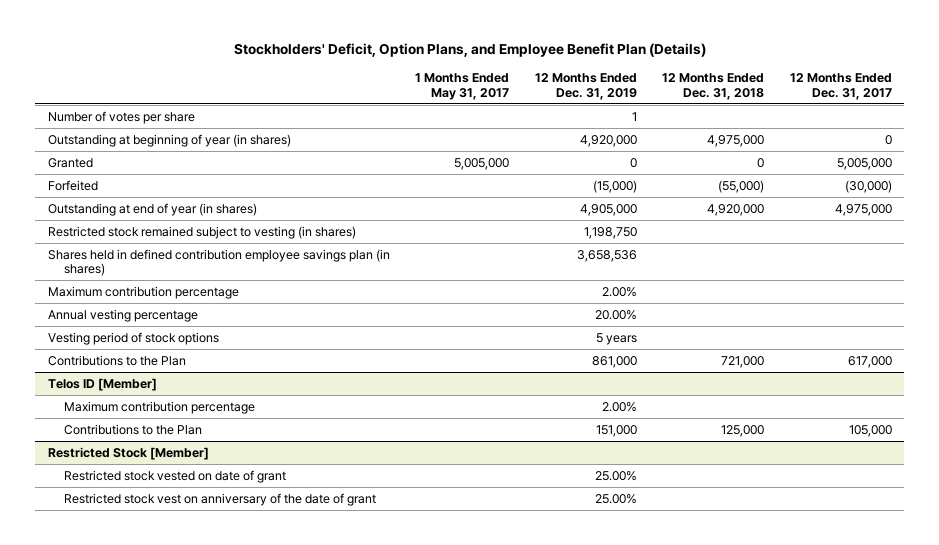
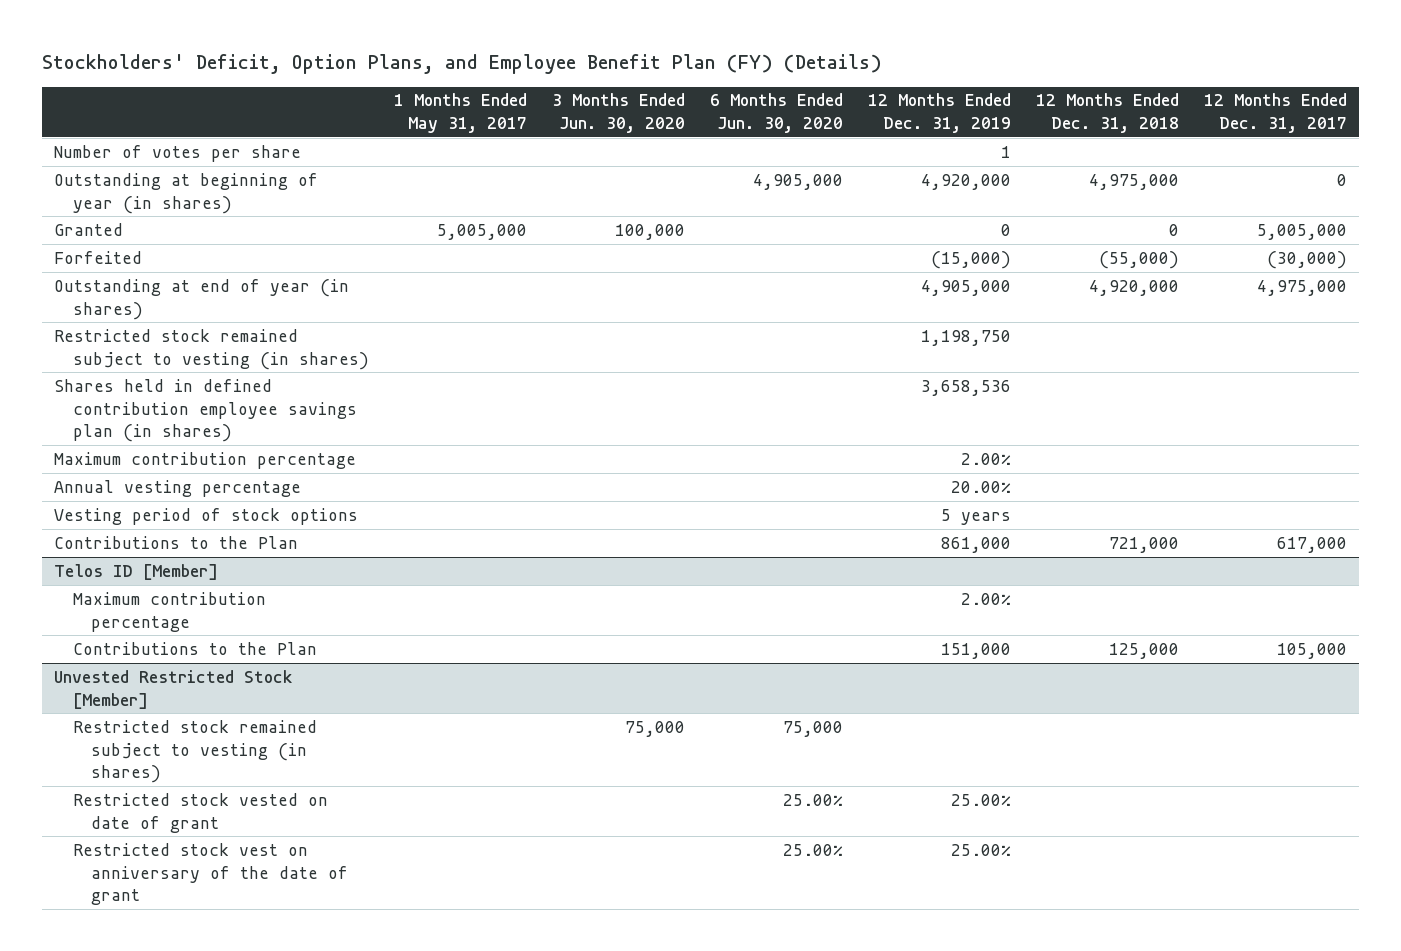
- Stockholders' Deficit, Option Plans, and Employee Benefit Plan (Details)
+ Stockholders' Deficit, Option Plans, and Employee Benefit Plan (FY) (Details)
- | 1 Months Ended May 31, 2017 | 12 Months Ended Dec. 31, 2019 | 12 Months Ended Dec. 31, 2018 | 12 Months Ended Dec. 31, 2017
+ | 1 Months Ended May 31, 2017 | 3 Months Ended Jun. 30, 2020 | 6 Months Ended Jun. 30, 2020 | 12 Months Ended Dec. 31, 2019 | 12 Months Ended Dec. 31, 2018 | 12 Months Ended Dec. 31, 2017
- Restricted Stock [Member]
+ Unvested Restricted Stock [Member]
+ Restricted stock remained subject to vesting (in shares) | | 75,000 | 75,000 | | |

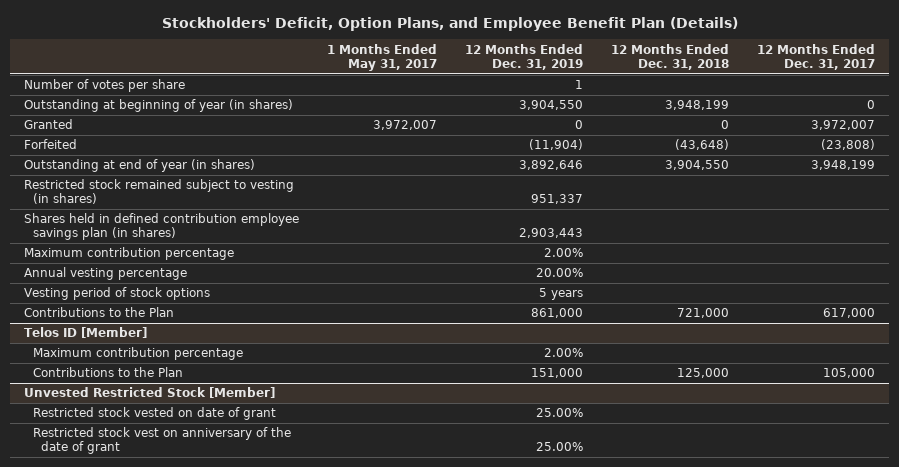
- Stockholders' Deficit, Option Plans, and Employee Benefit Plan (FY) (Details)
+ Stockholders' Deficit, Option Plans, and Employee Benefit Plan (Details)
- | 1 Months Ended May 31, 2017 | 3 Months Ended Jun. 30, 2020 | 6 Months Ended Jun. 30, 2020 | 12 Months Ended Dec. 31, 2019 | 12 Months Ended Dec. 31, 2018 | 12 Months Ended Dec. 31, 2017
+ | 1 Months Ended May 31, 2017 | 12 Months Ended Dec. 31, 2019 | 12 Months Ended Dec. 31, 2018 | 12 Months Ended Dec. 31, 2017
- Outstanding at beginning of year (in shares) | | | 4,905,000 | 4,920,000 | 4,975,000 | 0
- Granted | 5,005,000 | 100,000 | | 0 | 0 | 5,005,000
- Forfeited | | | | (15,000) | (55,000) | (30,000)
- Outstanding at end of year (in shares) | | | | 4,905,000 | 4,920,000 | 4,975,000
- Restricted stock remained subject to vesting (in shares) | | | | 1,198,750 | |
- Shares held in defined contribution employee savings plan (in shares) | | | | 3,658,536 | |
+ Outstanding at beginning of year (in shares) | | 3,904,550 | 3,948,199 | 0
+ Granted | 3,972,007 | 0 | 0 | 3,972,007
+ Forfeited | | (11,904) | (43,648) | (23,808)
+ Outstanding at end of year (in shares) | | 3,892,646 | 3,904,550 | 3,948,199
+ Restricted stock remained subject to vesting (in shares) | | 951,337 | |
+ Shares held in defined contribution employee savings plan (in shares) | | 2,903,443 | |
@ Unvested Restricted Stock [Member]
- Restricted stock remained subject to vesting (in shares) | | 75,000 | 75,000 | | |

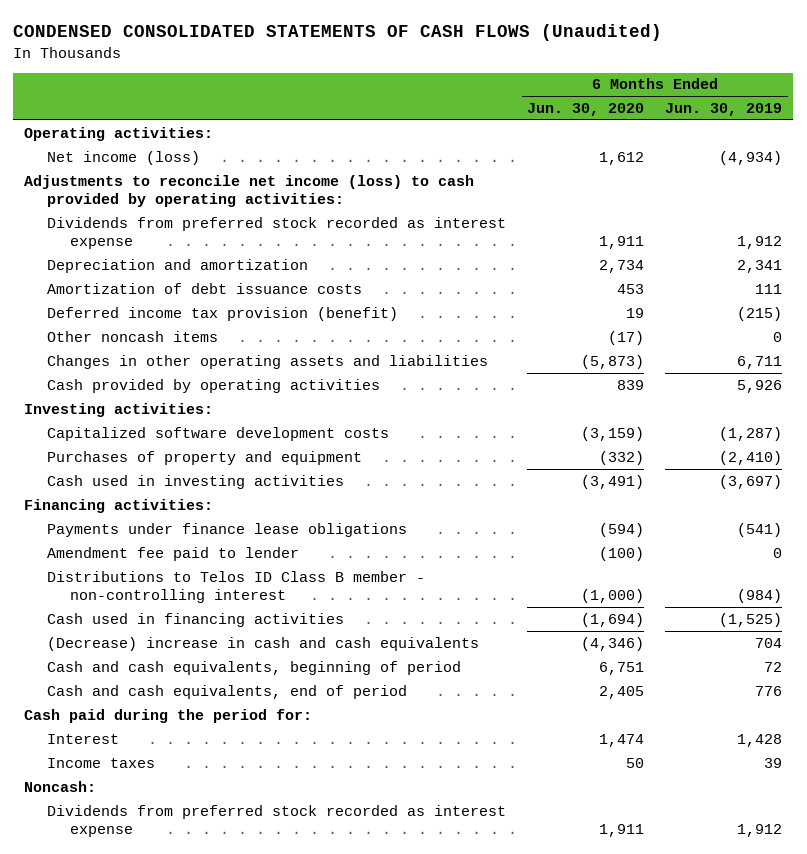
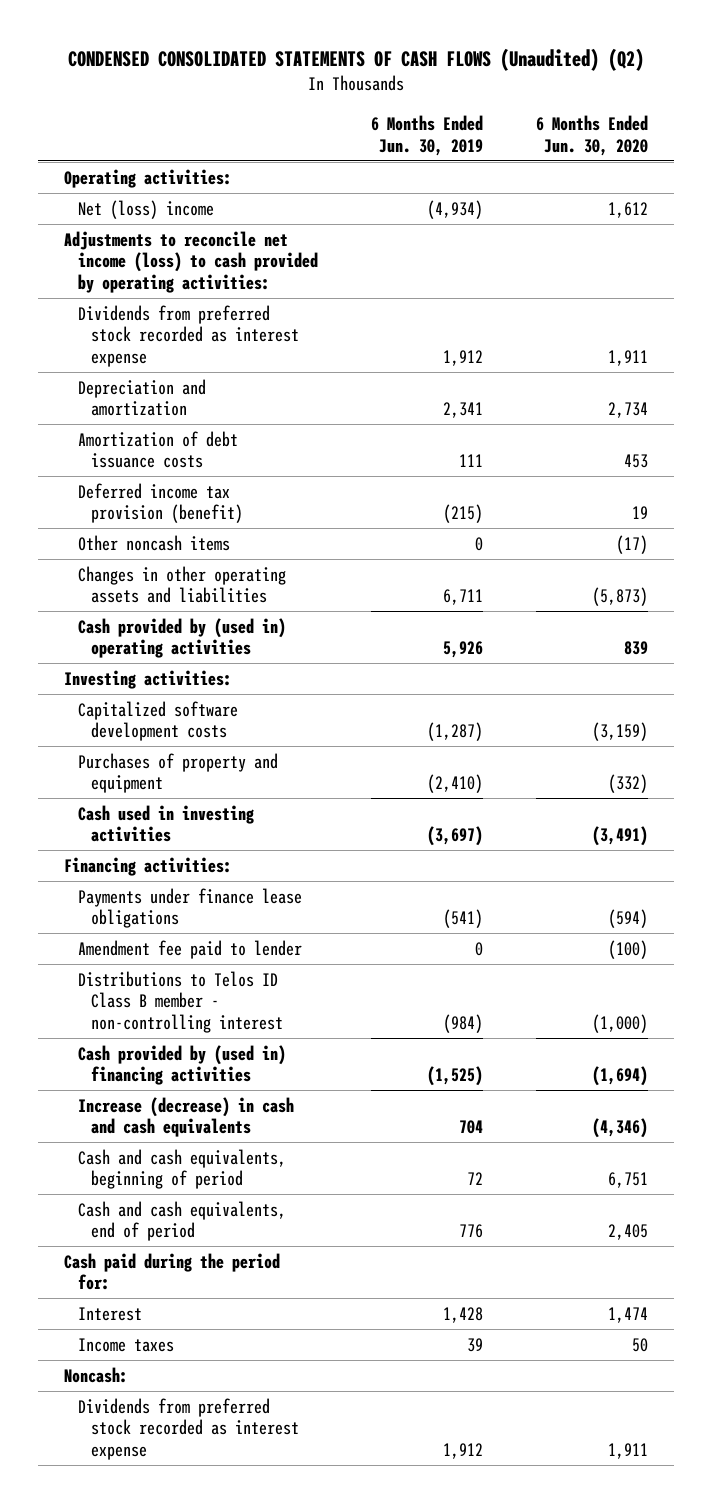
- CONDENSED CONSOLIDATED STATEMENTS OF CASH FLOWS (Unaudited)
+ CONDENSED CONSOLIDATED STATEMENTS OF CASH FLOWS (Unaudited) (Q2)
- | 6 Months Ended Jun. 30, 2020 | 6 Months Ended Jun. 30, 2019
+ | 6 Months Ended Jun. 30, 2019 | 6 Months Ended Jun. 30, 2020
- Net income (loss) | 1,612 | (4,934)
+ Net (loss) income | (4,934) | 1,612
- Cash provided by operating activities | 839 | 5,926
+ Cash provided by (used in) operating activities | 5,926 | 839
- Cash used in financing activities | (1,694) | (1,525)
- (Decrease) increase in cash and cash equivalents | (4,346) | 704
+ Cash provided by (used in) financing activities | (1,525) | (1,694)
+ Increase (decrease) in cash and cash equivalents | 704 | (4,346)

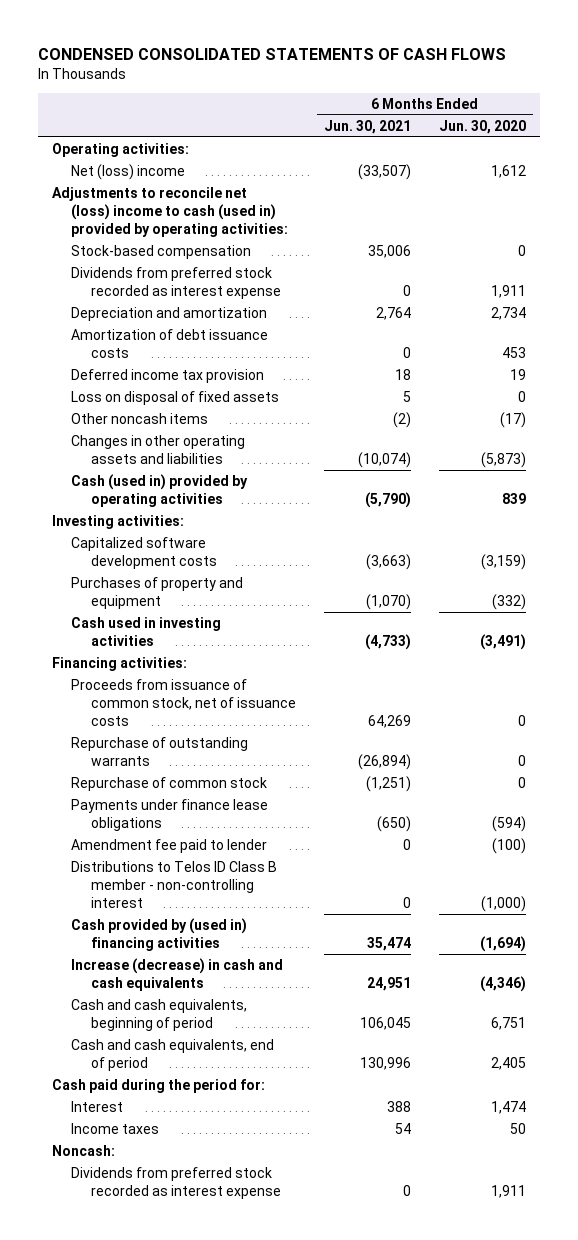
- CONDENSED CONSOLIDATED STATEMENTS OF CASH FLOWS (Unaudited) (Q2)
+ CONDENSED CONSOLIDATED STATEMENTS OF CASH FLOWS
- | 6 Months Ended Jun. 30, 2019 | 6 Months Ended Jun. 30, 2020
+ | 6 Months Ended Jun. 30, 2021 | 6 Months Ended Jun. 30, 2020
- Adjustments to reconcile net income (loss) to cash provided by operating activities:
+ Adjustments to reconcile net (loss) income to cash (used in) provided by operating activities:
+ Stock-based compensation | 35,006 | 0
- Deferred income tax provision (benefit) | (215) | 19
+ Deferred income tax provision | 18 | 19
+ Loss on disposal of fixed assets | 5 | 0
- Cash provided by (used in) operating activities | 5,926 | 839
+ Cash (used in) provided by operating activities | (5,790) | 839
+ Proceeds from issuance of common stock, net of issuance costs | 64,269 | 0
+ Repurchase of outstanding warrants | (26,894) | 0
+ Repurchase of common stock | (1,251) | 0

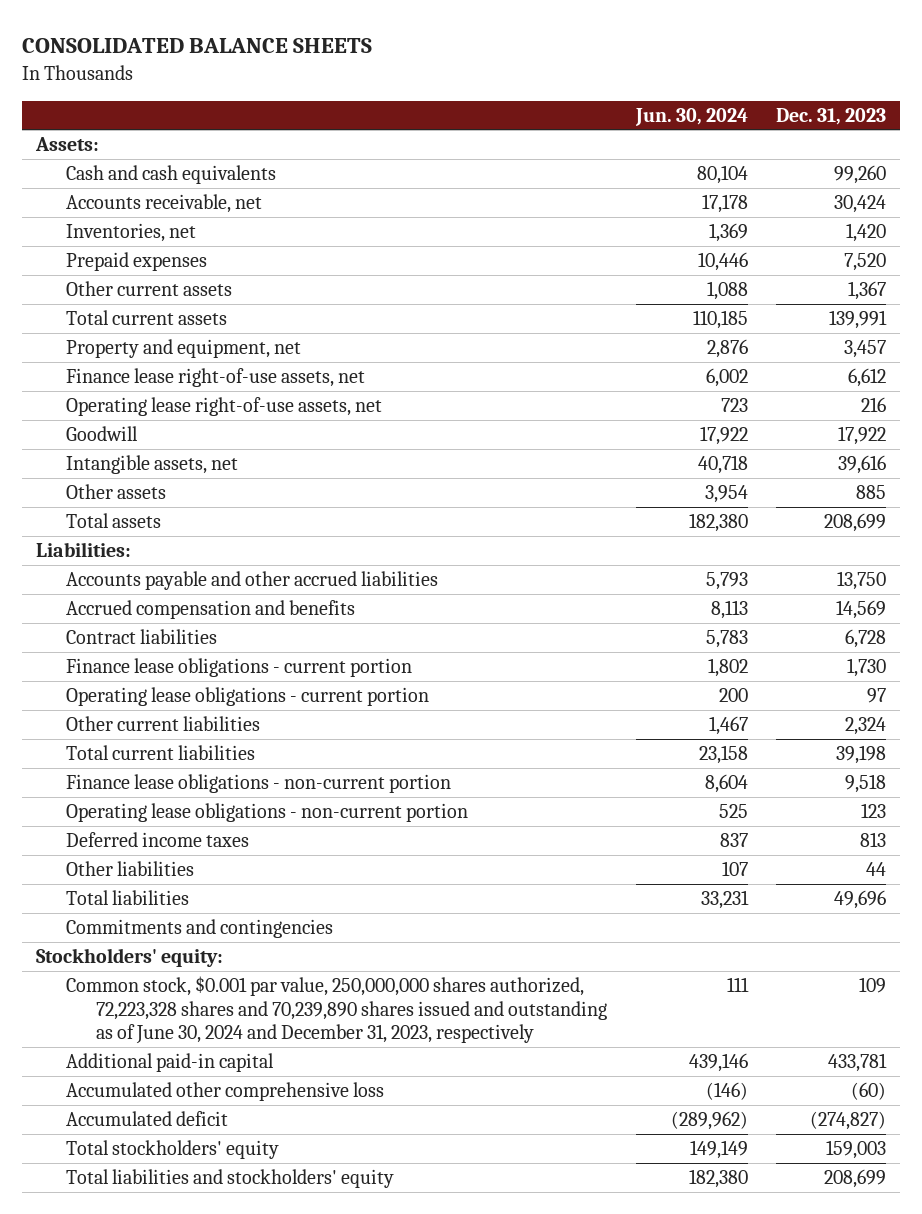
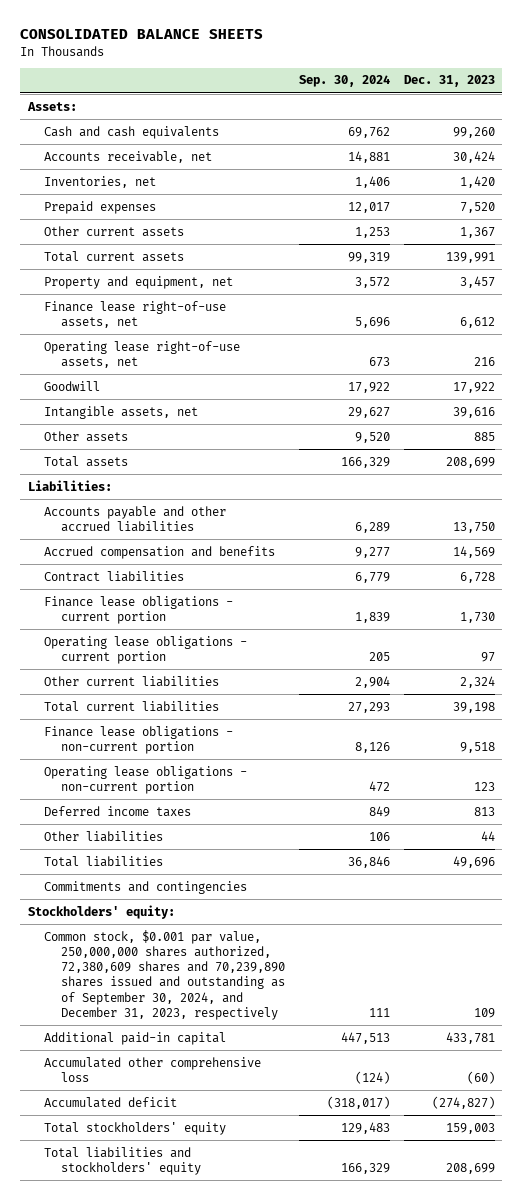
- | Jun. 30, 2024 | Dec. 31, 2023
+ | Sep. 30, 2024 | Dec. 31, 2023
- Common stock, $0.001 par value, 250,000,000 shares authorized, 72,223,328 shares and 70,239,890 shares issued and outstanding as of June 30, 2024 and December 31, 2023, respectively | 111 | 109
+ Common stock, $0.001 par value, 250,000,000 shares authorized, 72,380,609 shares and 70,239,890 shares issued and outstanding as of September 30, 2024, and December 31, 2023, respectively | 111 | 109

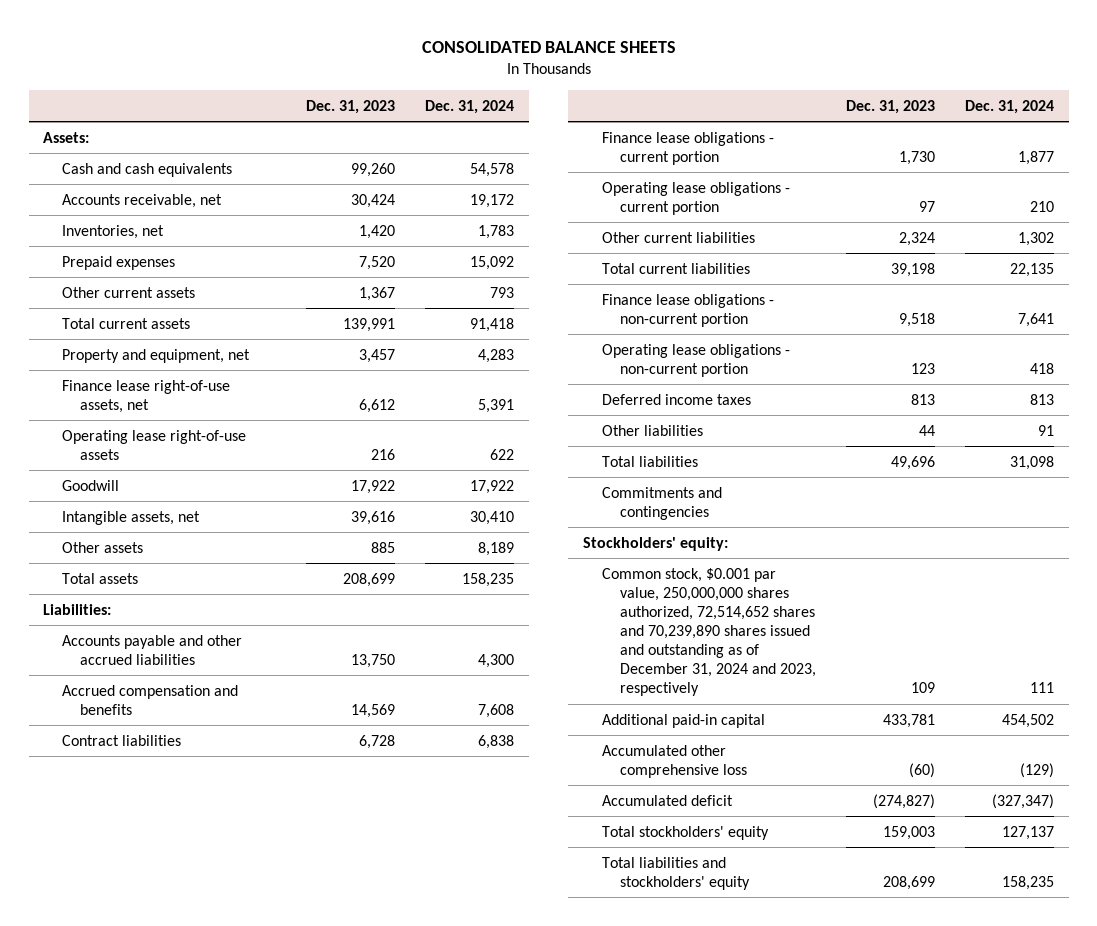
- | Sep. 30, 2024 | Dec. 31, 2023
+ | Dec. 31, 2023 | Dec. 31, 2024
- Operating lease right-of-use assets, net | 673 | 216
+ Operating lease right-of-use assets | 216 | 622
- Common stock, $0.001 par value, 250,000,000 shares authorized, 72,380,609 shares and 70,239,890 shares issued and outstanding as of September 30, 2024, and December 31, 2023, respectively | 111 | 109
+ Common stock, $0.001 par value, 250,000,000 shares authorized, 72,514,652 shares and 70,239,890 shares issued and outstanding as of December 31, 2024 and 2023, respectively | 109 | 111

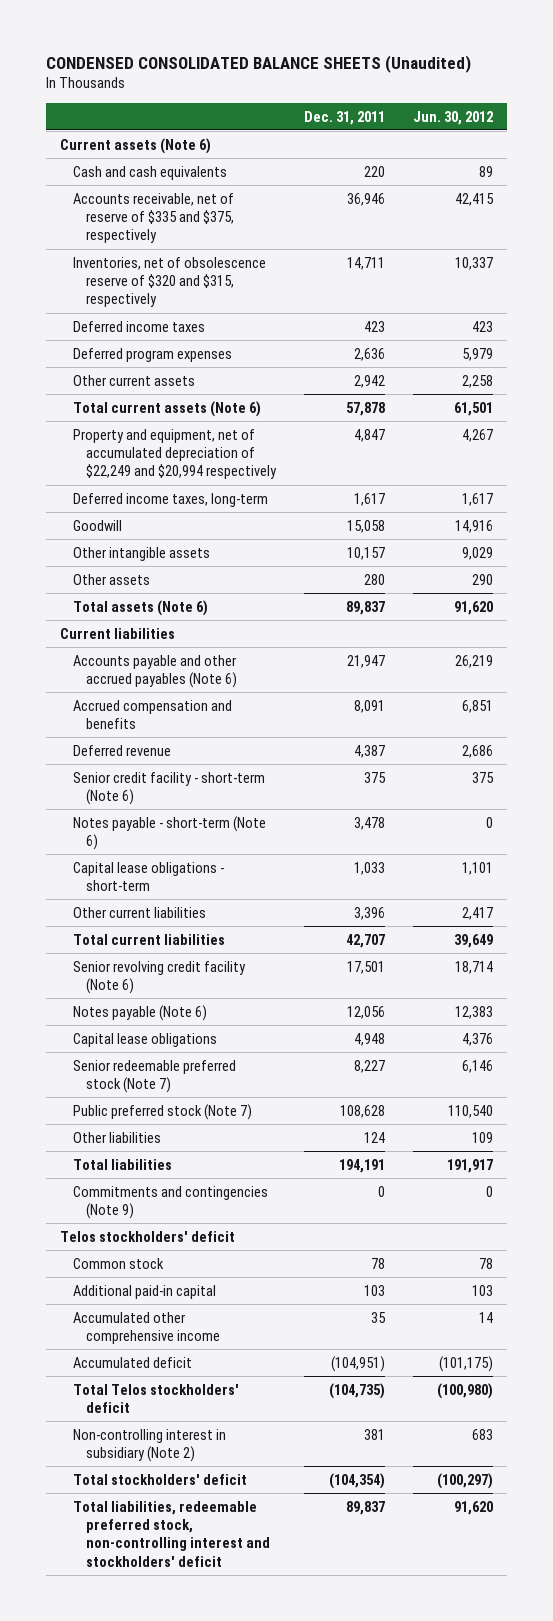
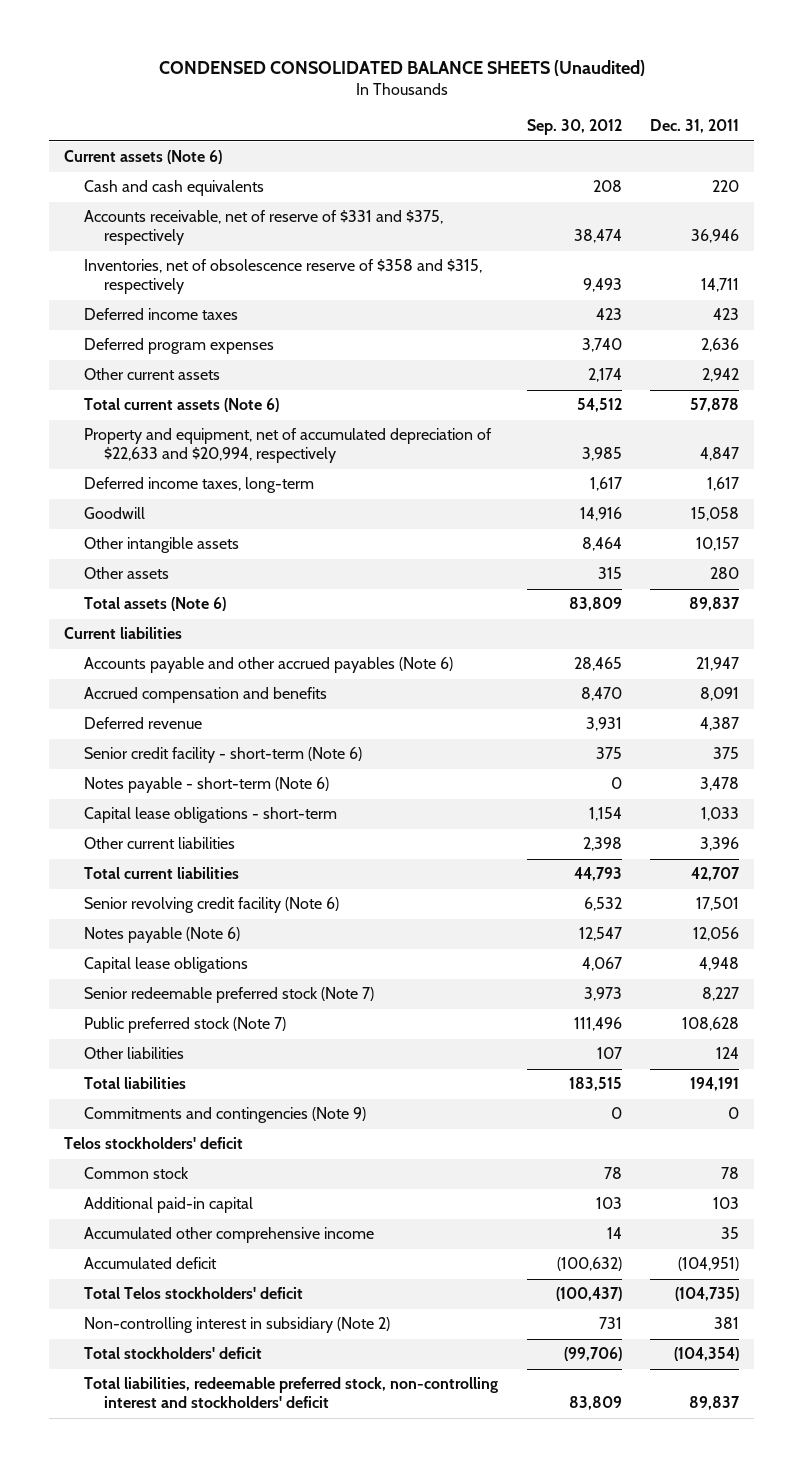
- | Dec. 31, 2011 | Jun. 30, 2012
+ | Sep. 30, 2012 | Dec. 31, 2011
- Accounts receivable, net of reserve of $335 and $375, respectively | 36,946 | 42,415
- Inventories, net of obsolescence reserve of $320 and $315, respectively | 14,711 | 10,337
+ Accounts receivable, net of reserve of $331 and $375, respectively | 38,474 | 36,946
+ Inventories, net of obsolescence reserve of $358 and $315, respectively | 9,493 | 14,711
- Property and equipment, net of accumulated depreciation of $22,249 and $20,994 respectively | 4,847 | 4,267
+ Property and equipment, net of accumulated depreciation of $22,633 and $20,994, respectively | 3,985 | 4,847

